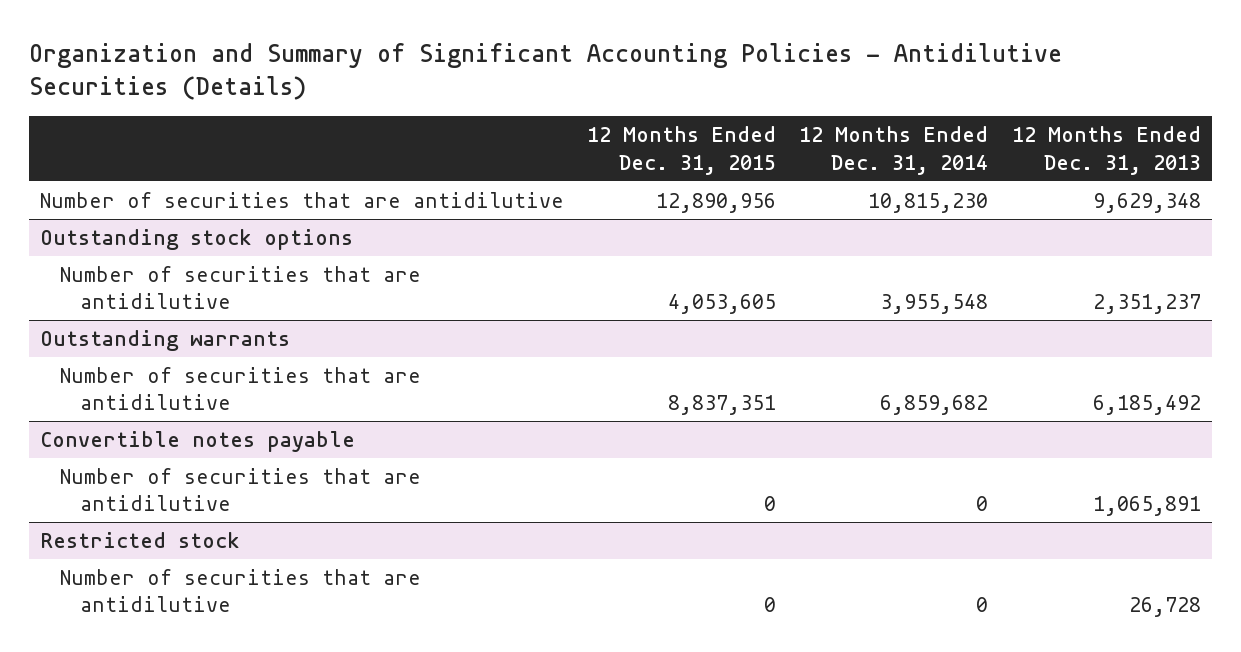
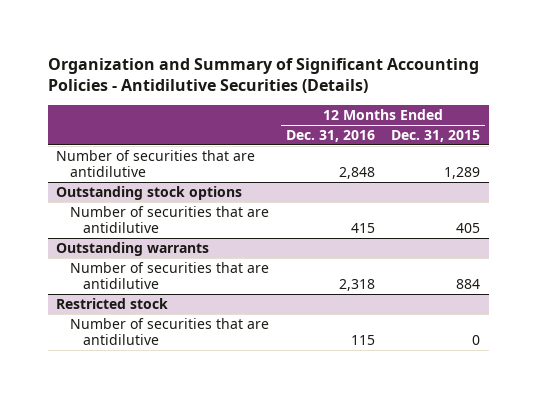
- | 12 Months Ended Dec. 31, 2015 | 12 Months Ended Dec. 31, 2014 | 12 Months Ended Dec. 31, 2013
+ | 12 Months Ended Dec. 31, 2016 | 12 Months Ended Dec. 31, 2015
- Number of securities that are antidilutive | 12,890,956 | 10,815,230 | 9,629,348
+ Number of securities that are antidilutive | 2,848 | 1,289
@ Outstanding stock options
- Number of securities that are antidilutive | 4,053,605 | 3,955,548 | 2,351,237
+ Number of securities that are antidilutive | 415 | 405
@ Outstanding warrants
- Number of securities that are antidilutive | 8,837,351 | 6,859,682 | 6,185,492
- Convertible notes payable
- Number of securities that are antidilutive | 0 | 0 | 1,065,891
@ Outstanding warrants
+ Number of securities that are antidilutive | 2,318 | 884

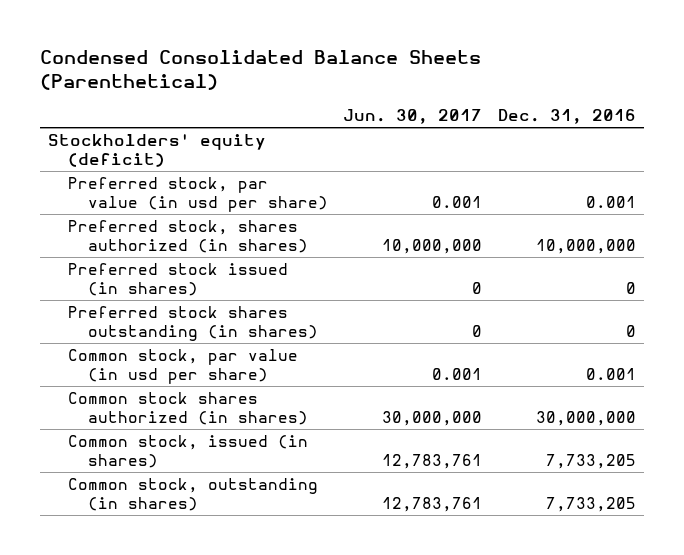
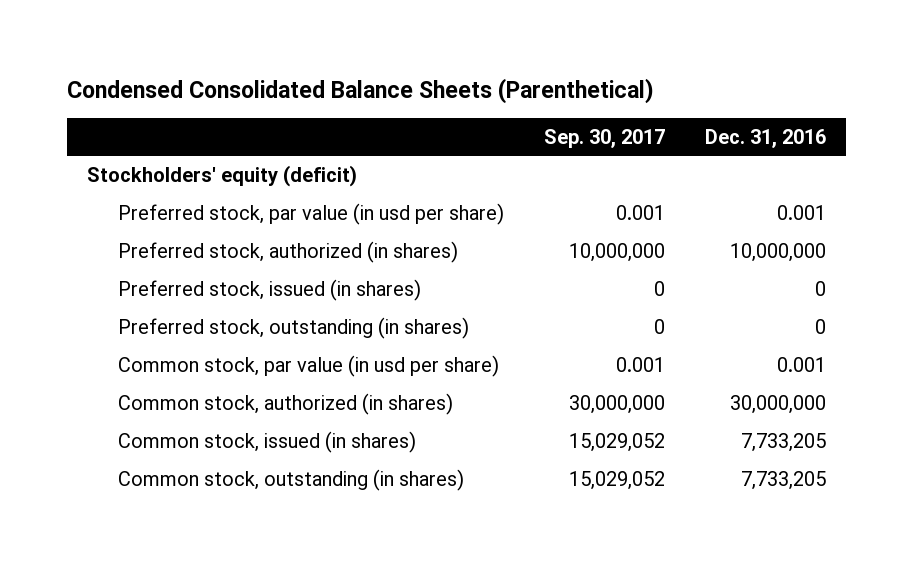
- | Jun. 30, 2017 | Dec. 31, 2016
+ | Sep. 30, 2017 | Dec. 31, 2016
- Preferred stock, shares authorized (in shares) | 10,000,000 | 10,000,000
- Preferred stock issued (in shares) | 0 | 0
- Preferred stock shares outstanding (in shares) | 0 | 0
+ Preferred stock, authorized (in shares) | 10,000,000 | 10,000,000
+ Preferred stock, issued (in shares) | 0 | 0
+ Preferred stock, outstanding (in shares) | 0 | 0
- Common stock shares authorized (in shares) | 30,000,000 | 30,000,000
+ Common stock, authorized (in shares) | 30,000,000 | 30,000,000

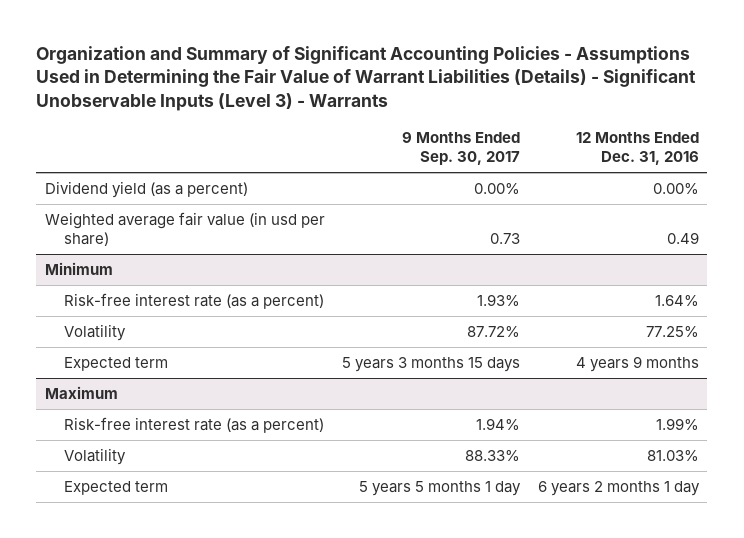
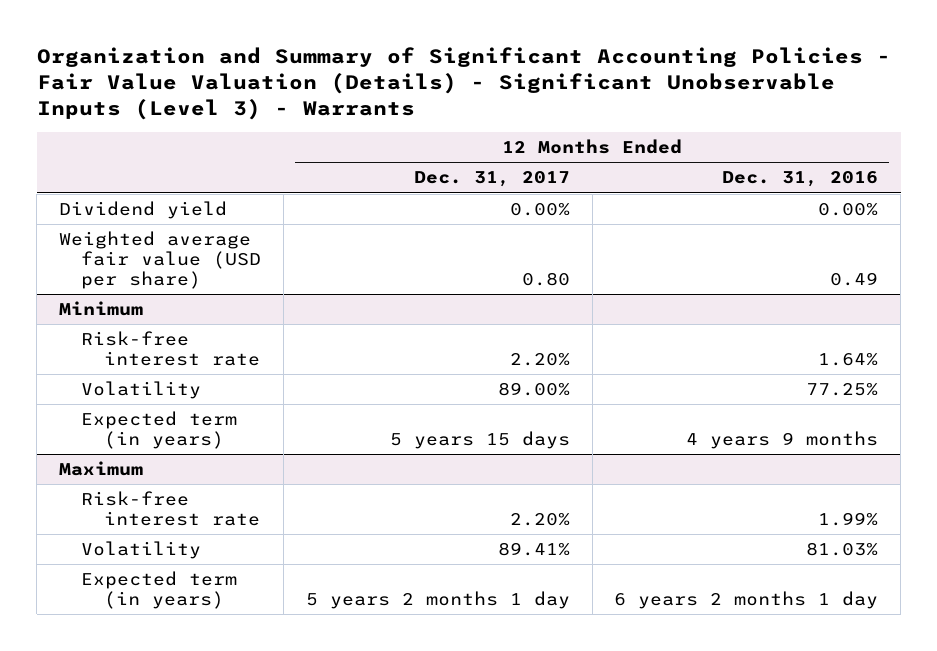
- Organization and Summary of Significant Accounting Policies - Assumptions Used in Determining the Fair Value of Warrant Liabilities (Details) - Significant Unobservable Inputs (Level 3) - Warrants
+ Organization and Summary of Significant Accounting Policies - Fair Value Valuation (Details) - Significant Unobservable Inputs (Level 3) - Warrants
- | 9 Months Ended Sep. 30, 2017 | 12 Months Ended Dec. 31, 2016
+ | 12 Months Ended Dec. 31, 2017 | 12 Months Ended Dec. 31, 2016
- Dividend yield (as a percent) | 0.00% | 0.00%
- Weighted average fair value (in usd per share) | 0.73 | 0.49
+ Dividend yield | 0.00% | 0.00%
+ Weighted average fair value (USD per share) | 0.80 | 0.49
@ Minimum
- Risk-free interest rate (as a percent) | 1.93% | 1.64%
+ Risk-free interest rate | 2.20% | 1.64%
- Expected term | 5 years 3 months 15 days | 4 years 9 months
+ Expected term (in years) | 5 years 15 days | 4 years 9 months
@ Maximum
- Risk-free interest rate (as a percent) | 1.94% | 1.99%
+ Risk-free interest rate | 2.20% | 1.99%
- Expected term | 5 years 5 months 1 day | 6 years 2 months 1 day
+ Expected term (in years) | 5 years 2 months 1 day | 6 years 2 months 1 day

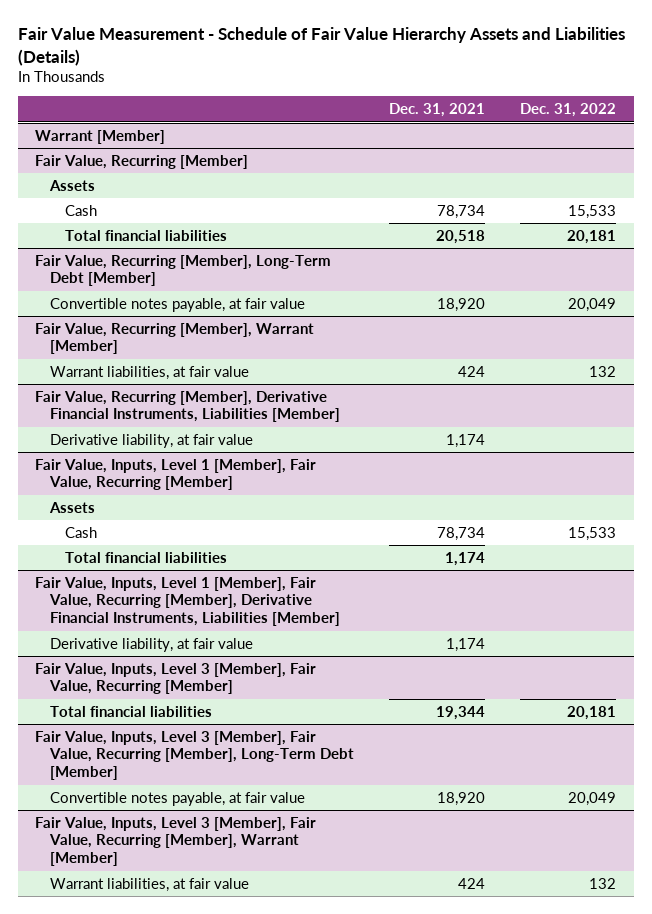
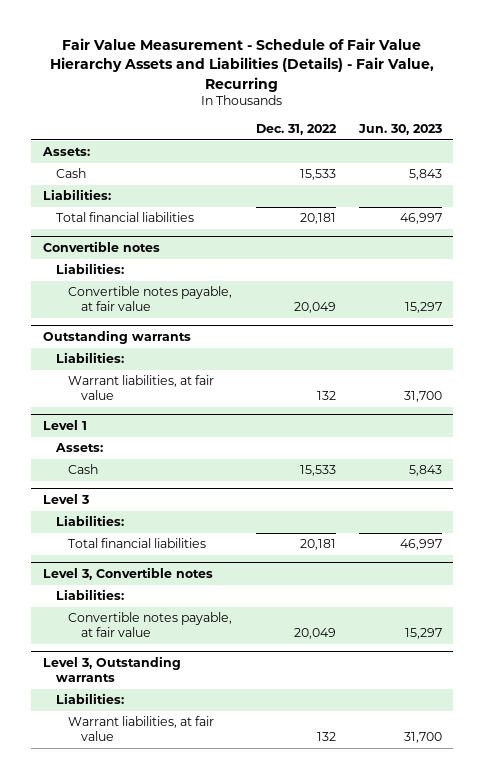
- Fair Value Measurement - Schedule of Fair Value Hierarchy Assets and Liabilities (Details)
+ Fair Value Measurement - Schedule of Fair Value Hierarchy Assets and Liabilities (Details) - Fair Value, Recurring
- | Dec. 31, 2021 | Dec. 31, 2022
+ | Dec. 31, 2022 | Jun. 30, 2023
- Warrant [Member]
- Fair Value, Recurring [Member]
- Assets
+ Assets:
+ Liabilities:
- Fair Value, Recurring [Member], Long-Term Debt [Member]
+ Convertible notes
+ Liabilities:
- Fair Value, Recurring [Member], Warrant [Member]
+ Outstanding warrants
+ Liabilities:
- Fair Value, Recurring [Member], Derivative Financial Instruments, Liabilities [Member]
- Derivative liability, at fair value | 1,174 |
- Fair Value, Inputs, Level 1 [Member], Fair Value, Recurring [Member]
- Assets
+ Level 1
+ Assets:
- Total financial liabilities | 1,174 |
- Fair Value, Inputs, Level 1 [Member], Fair Value, Recurring [Member], Derivative Financial Instruments, Liabilities [Member]
- Derivative liability, at fair value | 1,174 |
- Fair Value, Inputs, Level 3 [Member], Fair Value, Recurring [Member]
+ Level 3
+ Liabilities:
- Fair Value, Inputs, Level 3 [Member], Fair Value, Recurring [Member], Long-Term Debt [Member]
+ Level 3, Convertible notes
+ Liabilities:
- Fair Value, Inputs, Level 3 [Member], Fair Value, Recurring [Member], Warrant [Member]
+ Level 3, Outstanding warrants
+ Liabilities:

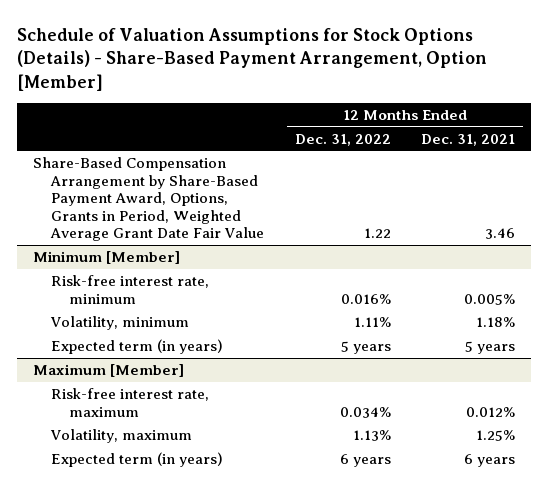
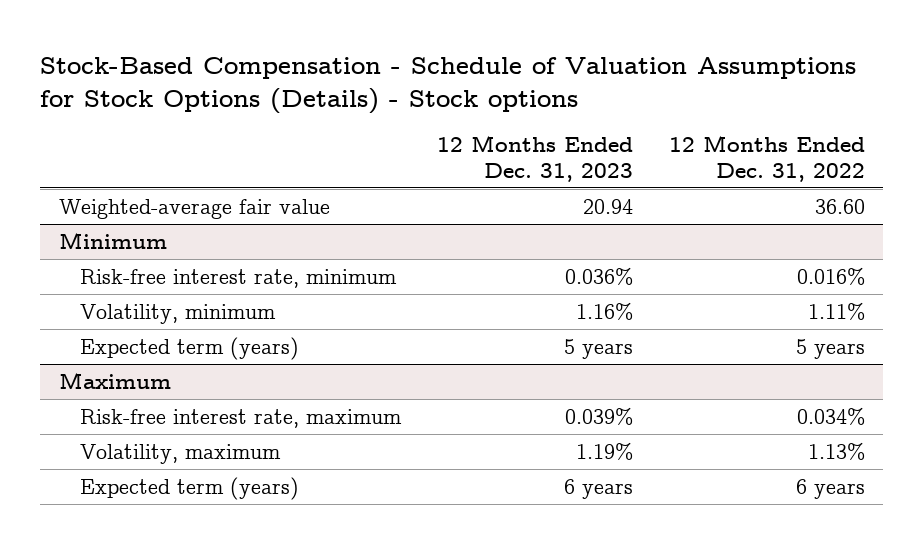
- Schedule of Valuation Assumptions for Stock Options (Details) - Share-Based Payment Arrangement, Option [Member]
+ Stock-Based Compensation - Schedule of Valuation Assumptions for Stock Options (Details) - Stock options
- | 12 Months Ended Dec. 31, 2022 | 12 Months Ended Dec. 31, 2021
+ | 12 Months Ended Dec. 31, 2023 | 12 Months Ended Dec. 31, 2022
- Share-Based Compensation Arrangement by Share-Based Payment Award, Options, Grants in Period, Weighted Average Grant Date Fair Value | 1.22 | 3.46
- Minimum [Member]
+ Weighted-average fair value | 20.94 | 36.60
+ Minimum
- Expected term (in years) | 5 years | 5 years
- Maximum [Member]
+ Expected term (years) | 5 years | 5 years
+ Maximum
- Expected term (in years) | 6 years | 6 years
+ Expected term (years) | 6 years | 6 years

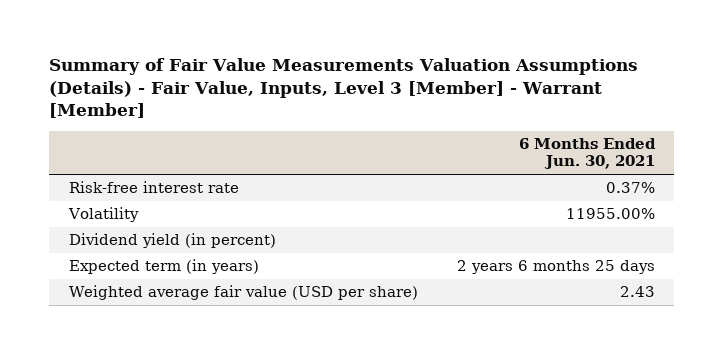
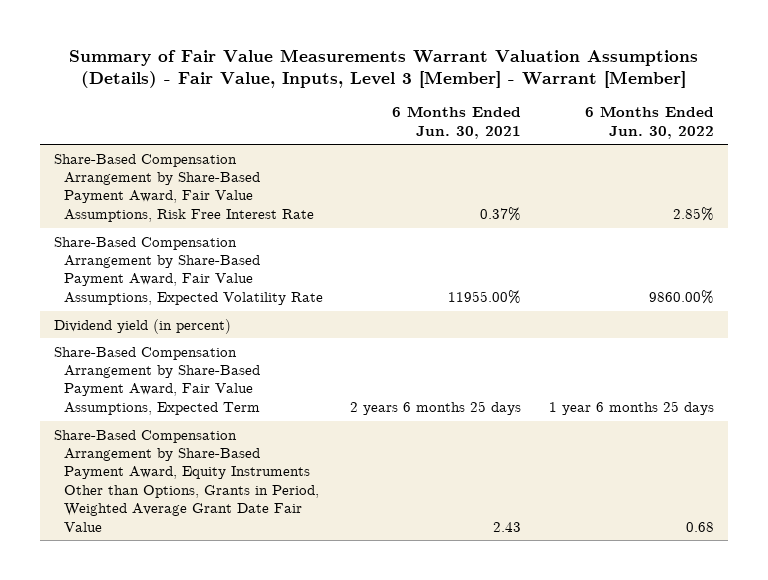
- Summary of Fair Value Measurements Valuation Assumptions (Details) - Fair Value, Inputs, Level 3 [Member] - Warrant [Member]
+ Summary of Fair Value Measurements Warrant Valuation Assumptions (Details) - Fair Value, Inputs, Level 3 [Member] - Warrant [Member]
- | 6 Months Ended Jun. 30, 2021
+ | 6 Months Ended Jun. 30, 2021 | 6 Months Ended Jun. 30, 2022
- Risk-free interest rate | 0.37%
- Volatility | 11955.00%
+ Share-Based Compensation Arrangement by Share-Based Payment Award, Fair Value Assumptions, Risk Free Interest Rate | 0.37% | 2.85%
+ Share-Based Compensation Arrangement by Share-Based Payment Award, Fair Value Assumptions, Expected Volatility Rate | 11955.00% | 9860.00%
- Expected term (in years) | 2 years 6 months 25 days
- Weighted average fair value (USD per share) | 2.43
+ Share-Based Compensation Arrangement by Share-Based Payment Award, Fair Value Assumptions, Expected Term | 2 years 6 months 25 days | 1 year 6 months 25 days
+ Share-Based Compensation Arrangement by Share-Based Payment Award, Equity Instruments Other than Options, Grants in Period, Weighted Average Grant Date Fair Value | 2.43 | 0.68

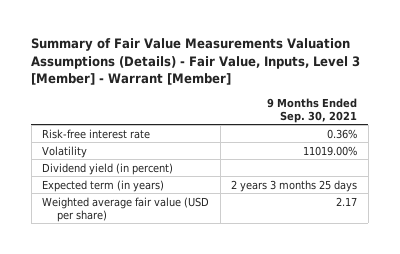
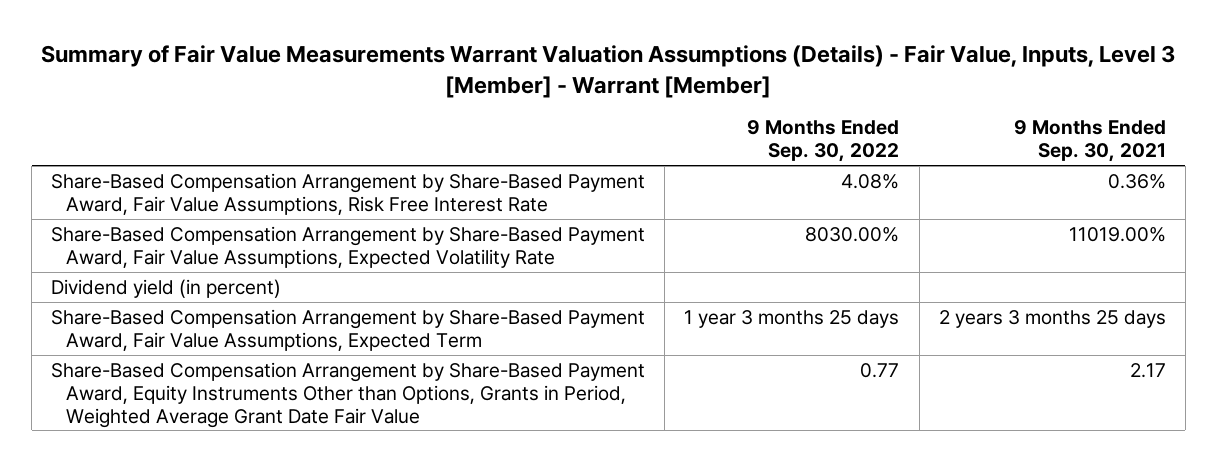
- Summary of Fair Value Measurements Valuation Assumptions (Details) - Fair Value, Inputs, Level 3 [Member] - Warrant [Member]
+ Summary of Fair Value Measurements Warrant Valuation Assumptions (Details) - Fair Value, Inputs, Level 3 [Member] - Warrant [Member]
- | 9 Months Ended Sep. 30, 2021
+ | 9 Months Ended Sep. 30, 2022 | 9 Months Ended Sep. 30, 2021
- Risk-free interest rate | 0.36%
- Volatility | 11019.00%
+ Share-Based Compensation Arrangement by Share-Based Payment Award, Fair Value Assumptions, Risk Free Interest Rate | 4.08% | 0.36%
+ Share-Based Compensation Arrangement by Share-Based Payment Award, Fair Value Assumptions, Expected Volatility Rate | 8030.00% | 11019.00%
- Expected term (in years) | 2 years 3 months 25 days
- Weighted average fair value (USD per share) | 2.17
+ Share-Based Compensation Arrangement by Share-Based Payment Award, Fair Value Assumptions, Expected Term | 1 year 3 months 25 days | 2 years 3 months 25 days
+ Share-Based Compensation Arrangement by Share-Based Payment Award, Equity Instruments Other than Options, Grants in Period, Weighted Average Grant Date Fair Value | 0.77 | 2.17

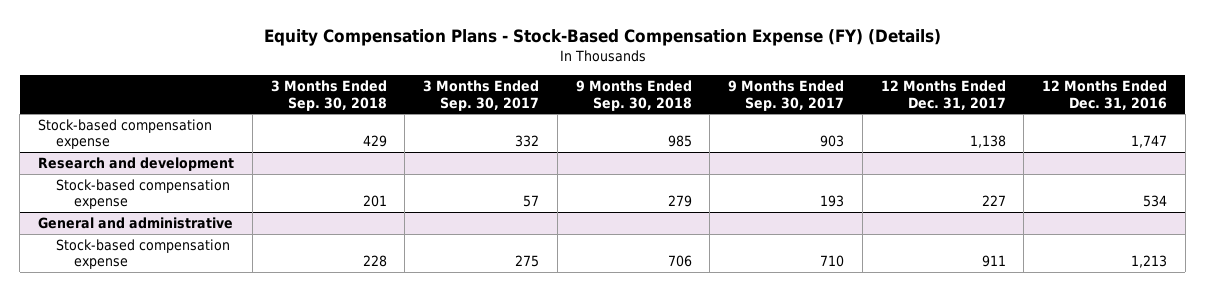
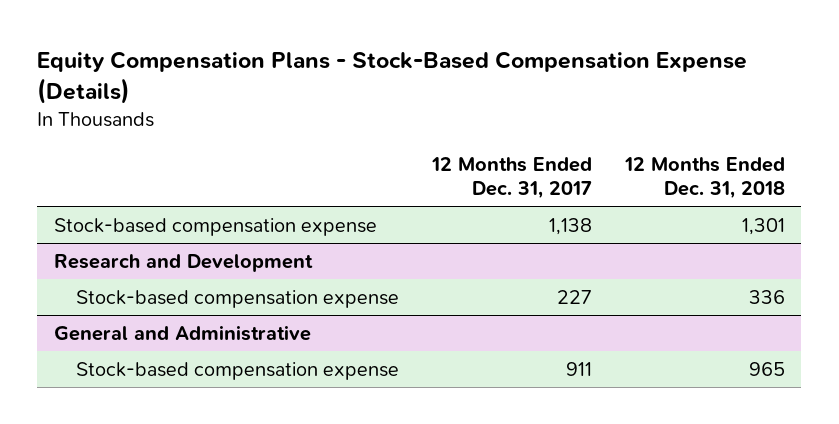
- Equity Compensation Plans - Stock-Based Compensation Expense (FY) (Details)
+ Equity Compensation Plans - Stock-Based Compensation Expense (Details)
- | 3 Months Ended Sep. 30, 2018 | 3 Months Ended Sep. 30, 2017 | 9 Months Ended Sep. 30, 2018 | 9 Months Ended Sep. 30, 2017 | 12 Months Ended Dec. 31, 2017 | 12 Months Ended Dec. 31, 2016
+ | 12 Months Ended Dec. 31, 2017 | 12 Months Ended Dec. 31, 2018
- Research and development
+ Research and Development
- General and administrative
+ General and Administrative

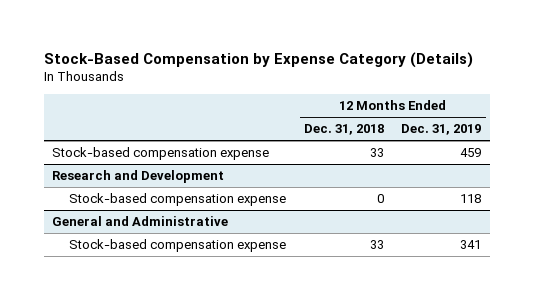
- Equity Compensation Plans - Stock-Based Compensation Expense (Details)
+ Stock-Based Compensation by Expense Category (Details)
- | 12 Months Ended Dec. 31, 2017 | 12 Months Ended Dec. 31, 2018
+ | 12 Months Ended Dec. 31, 2018 | 12 Months Ended Dec. 31, 2019
- Stock-based compensation expense | 1,138 | 1,301
+ Stock-based compensation expense | 33 | 459
@ Research and Development
- Stock-based compensation expense | 227 | 336
+ Stock-based compensation expense | 0 | 118
@ General and Administrative
- Stock-based compensation expense | 911 | 965
+ Stock-based compensation expense | 33 | 341

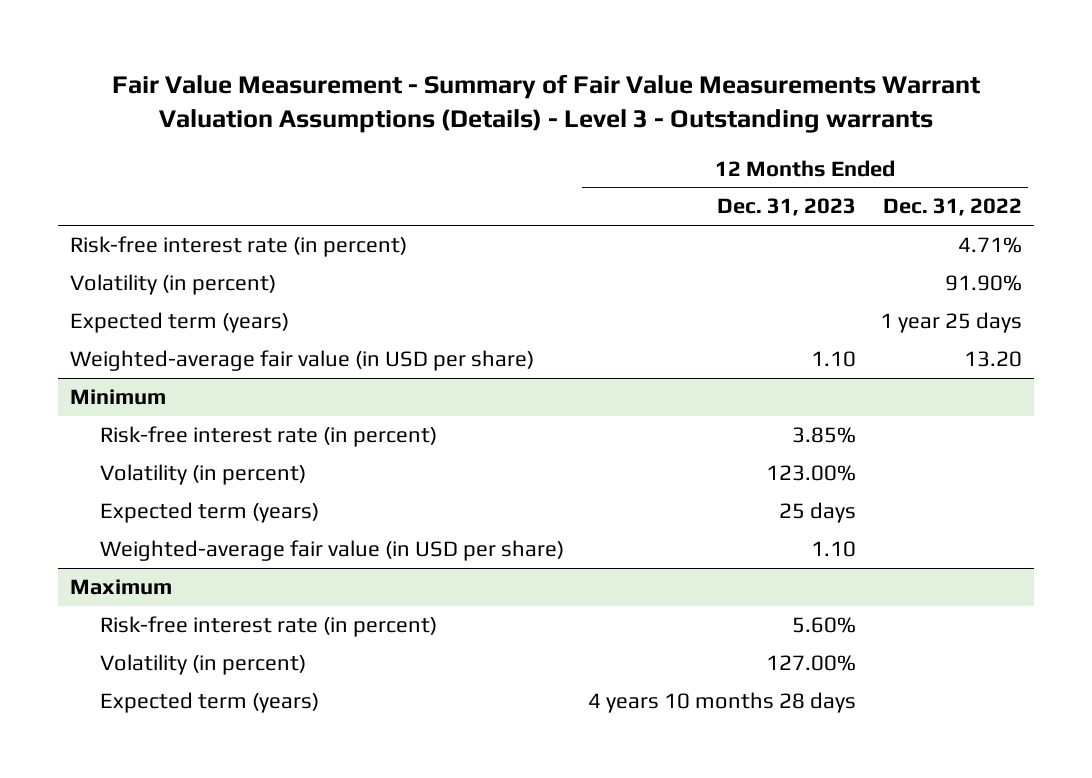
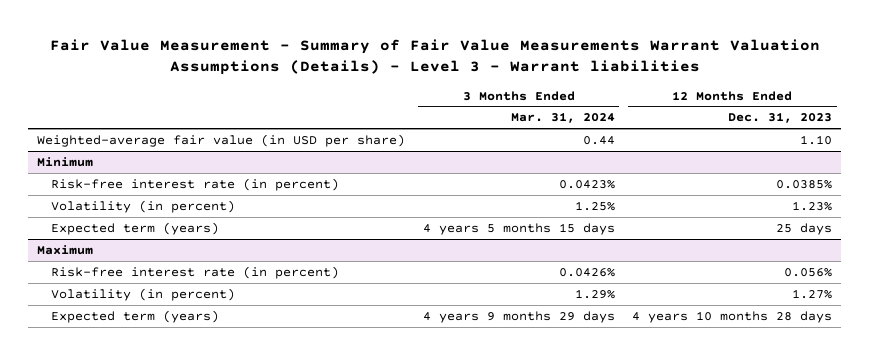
- Fair Value Measurement - Summary of Fair Value Measurements Warrant Valuation Assumptions (Details) - Level 3 - Outstanding warrants
+ Fair Value Measurement - Summary of Fair Value Measurements Warrant Valuation Assumptions (Details) - Level 3 - Warrant liabilities
- | 12 Months Ended Dec. 31, 2023 | 12 Months Ended Dec. 31, 2022
+ | 3 Months Ended Mar. 31, 2024 | 12 Months Ended Dec. 31, 2023
- Risk-free interest rate (in percent) | | 4.71%
- Volatility (in percent) | | 91.90%
- Expected term (years) | | 1 year 25 days
@ Minimum
- Risk-free interest rate (in percent) | 3.85% |
- Volatility (in percent) | 123.00% |
+ Risk-free interest rate (in percent) | 0.0423% | 0.0385%
+ Volatility (in percent) | 1.25% | 1.23%
- Weighted-average fair value (in USD per share) | 1.10 |
@ Maximum
- Risk-free interest rate (in percent) | 5.60% |
- Volatility (in percent) | 127.00% |
+ Risk-free interest rate (in percent) | 0.0426% | 0.056%
+ Volatility (in percent) | 1.29% | 1.27%

